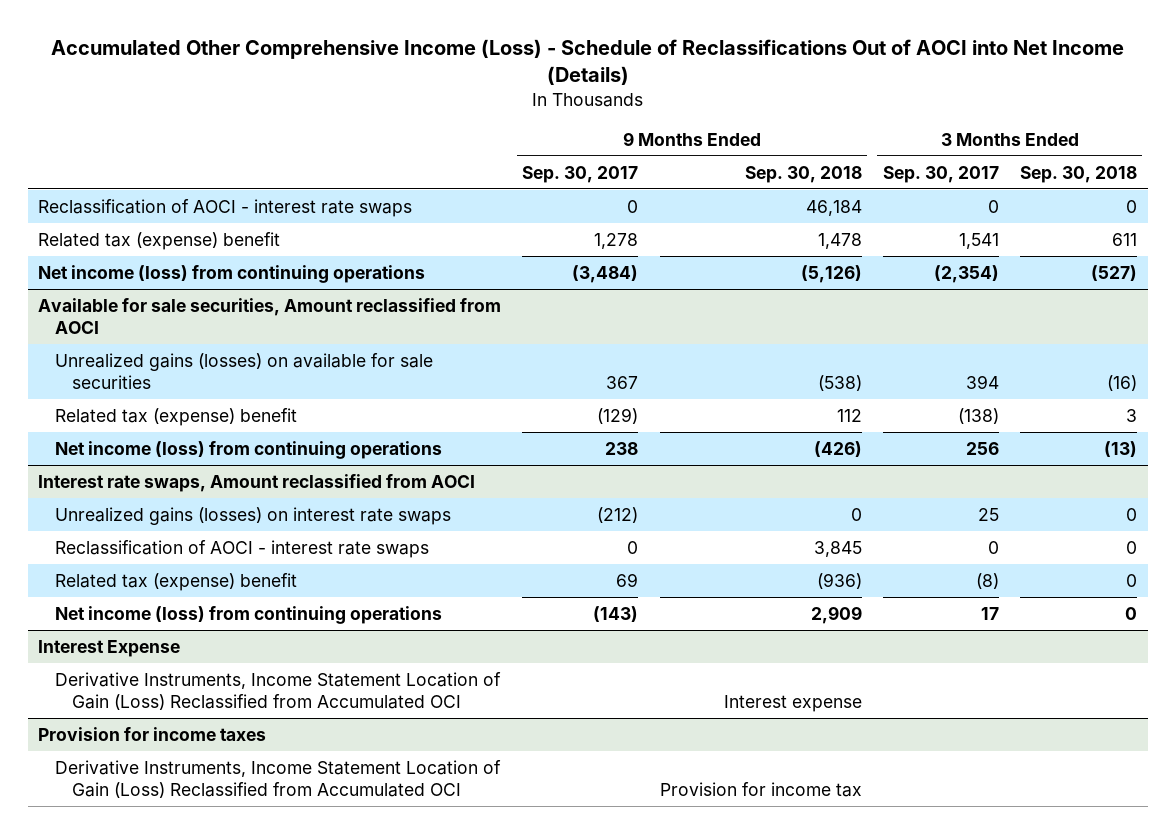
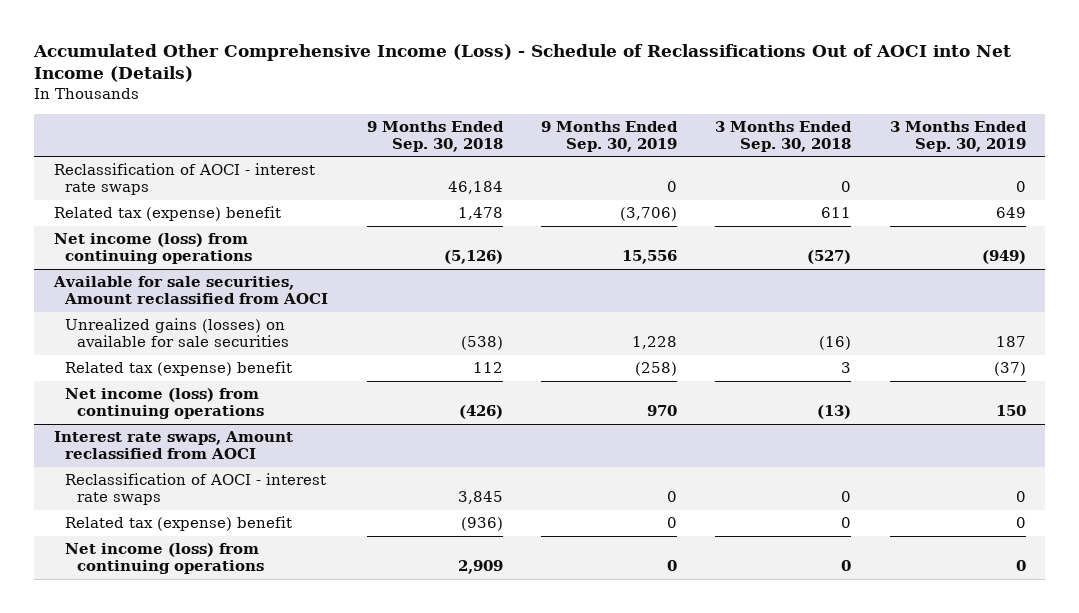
- | 9 Months Ended Sep. 30, 2017 | 9 Months Ended Sep. 30, 2018 | 3 Months Ended Sep. 30, 2017 | 3 Months Ended Sep. 30, 2018
+ | 9 Months Ended Sep. 30, 2018 | 9 Months Ended Sep. 30, 2019 | 3 Months Ended Sep. 30, 2018 | 3 Months Ended Sep. 30, 2019
@ Interest rate swaps, Amount reclassified from AOCI
- Unrealized gains (losses) on interest rate swaps | (212) | 0 | 25 | 0
- Interest Expense
- Derivative Instruments, Income Statement Location of Gain (Loss) Reclassified from Accumulated OCI | | Interest expense | |
- Provision for income taxes
- Derivative Instruments, Income Statement Location of Gain (Loss) Reclassified from Accumulated OCI | | Provision for income tax | |

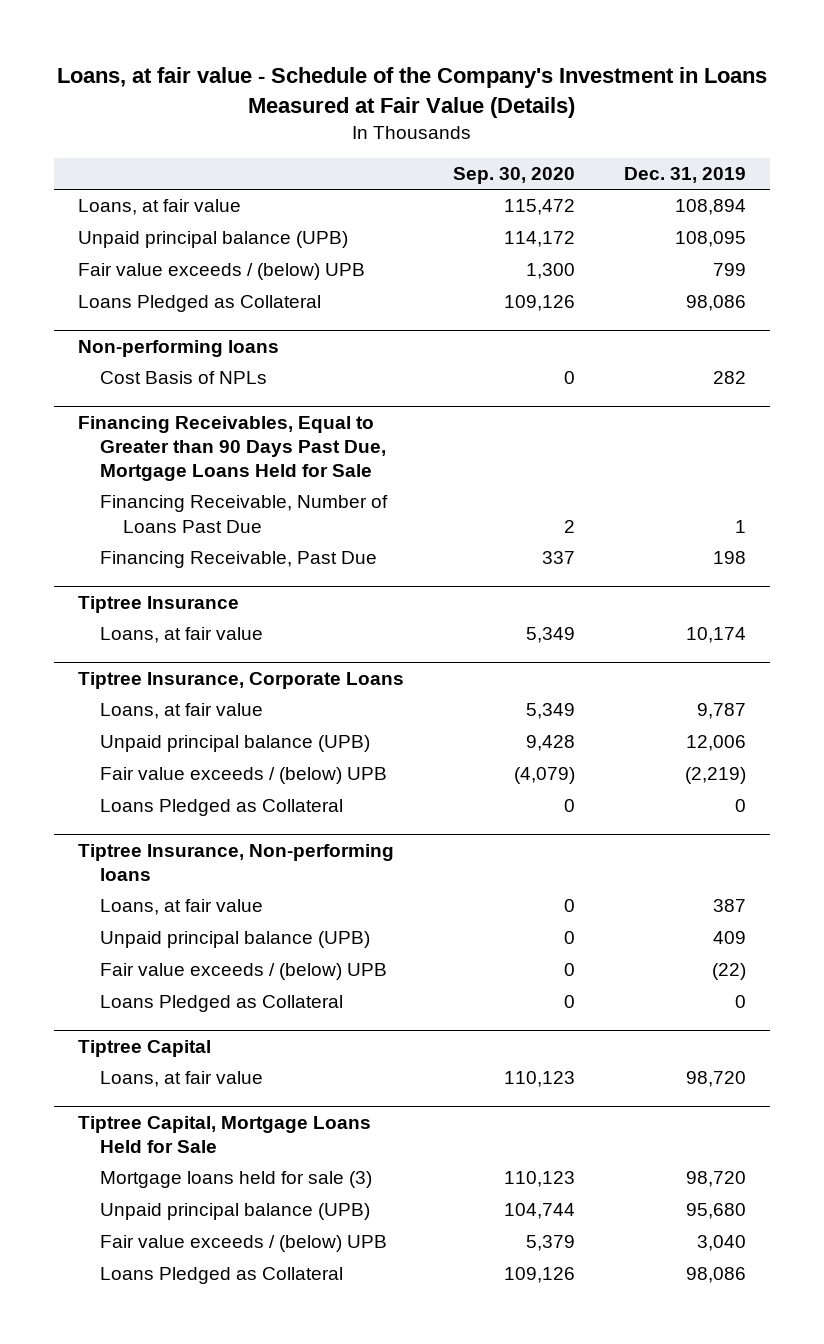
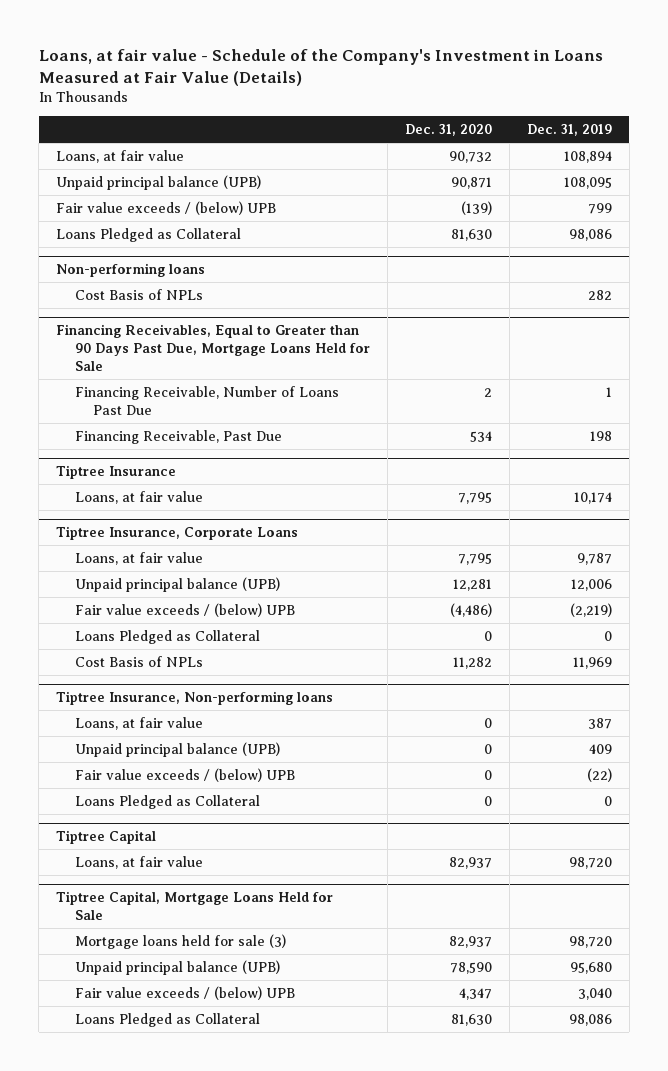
- | Sep. 30, 2020 | Dec. 31, 2019
+ | Dec. 31, 2020 | Dec. 31, 2019
@ Tiptree Insurance, Corporate Loans
+ Cost Basis of NPLs | 11,282 | 11,969

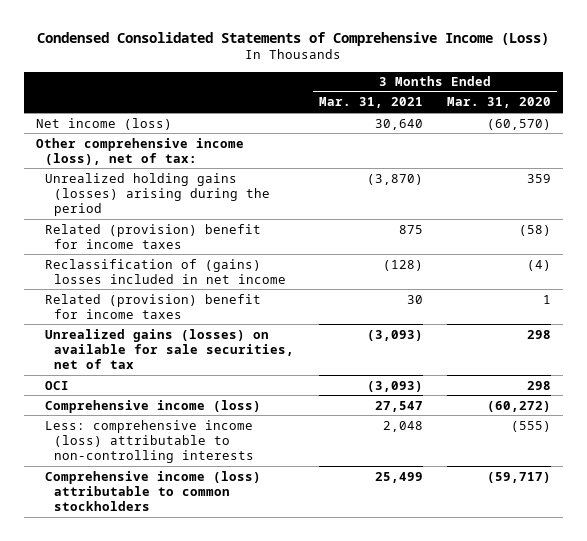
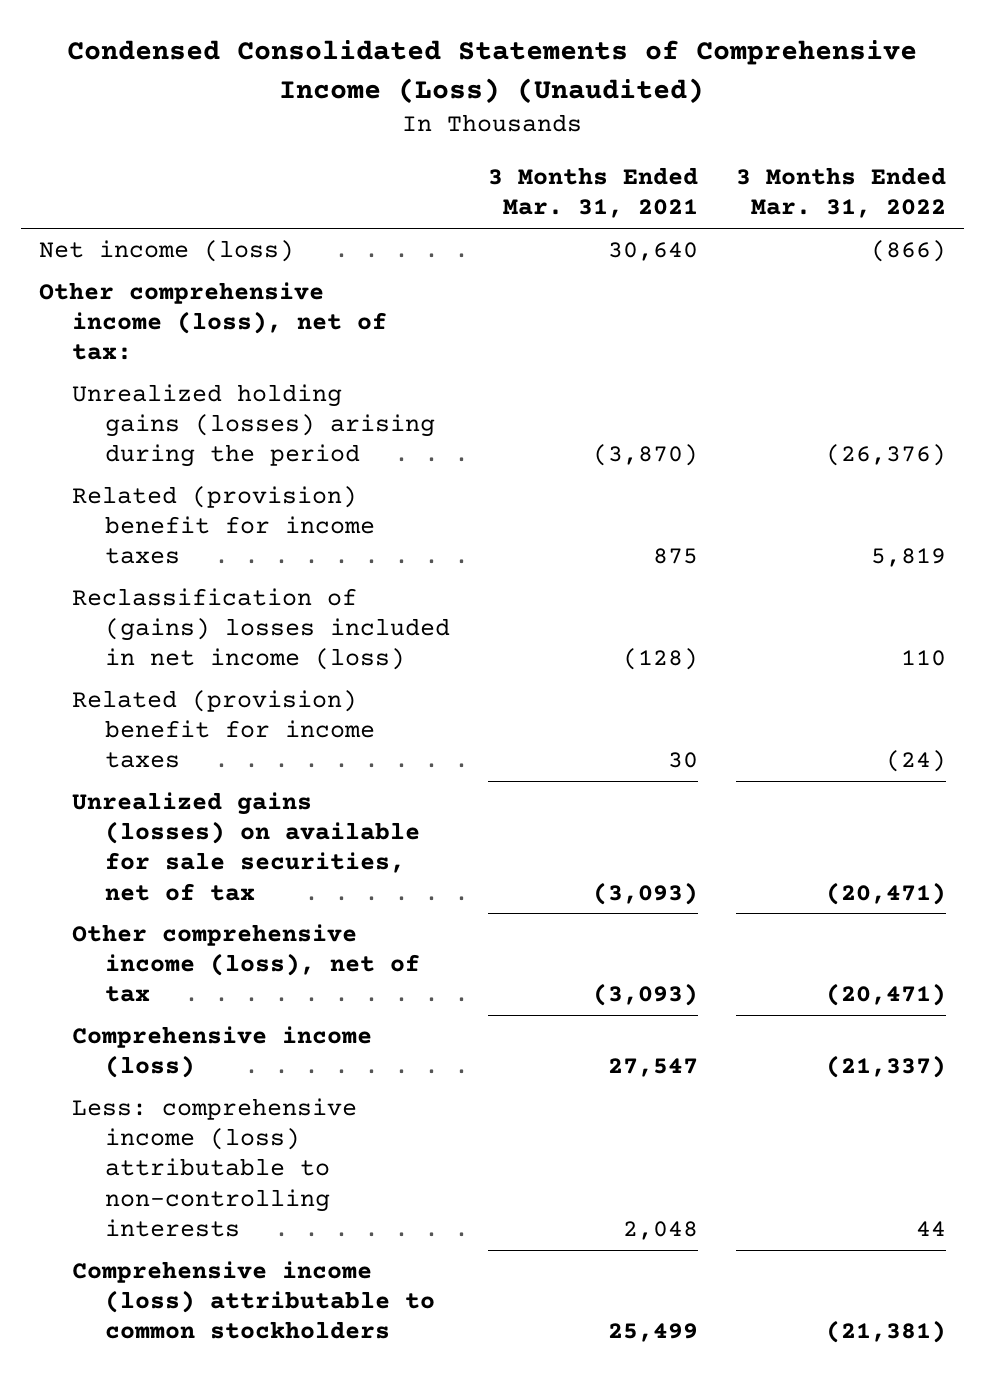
- Condensed Consolidated Statements of Comprehensive Income (Loss)
+ Condensed Consolidated Statements of Comprehensive Income (Loss) (Unaudited)
- | 3 Months Ended Mar. 31, 2021 | 3 Months Ended Mar. 31, 2020
+ | 3 Months Ended Mar. 31, 2021 | 3 Months Ended Mar. 31, 2022
- Reclassification of (gains) losses included in net income | (128) | (4)
+ Reclassification of (gains) losses included in net income (loss) | (128) | 110
- OCI | (3,093) | 298
+ Other comprehensive income (loss), net of tax | (3,093) | (20,471)

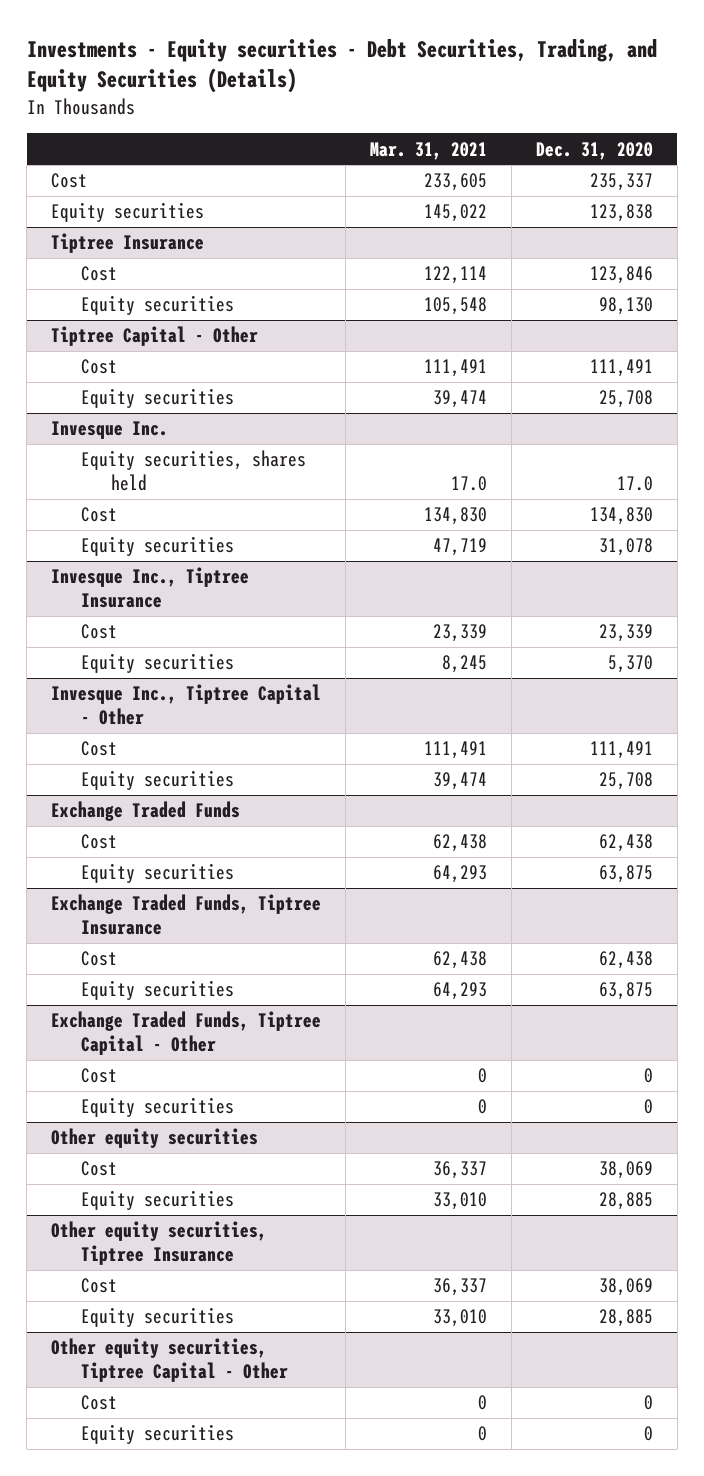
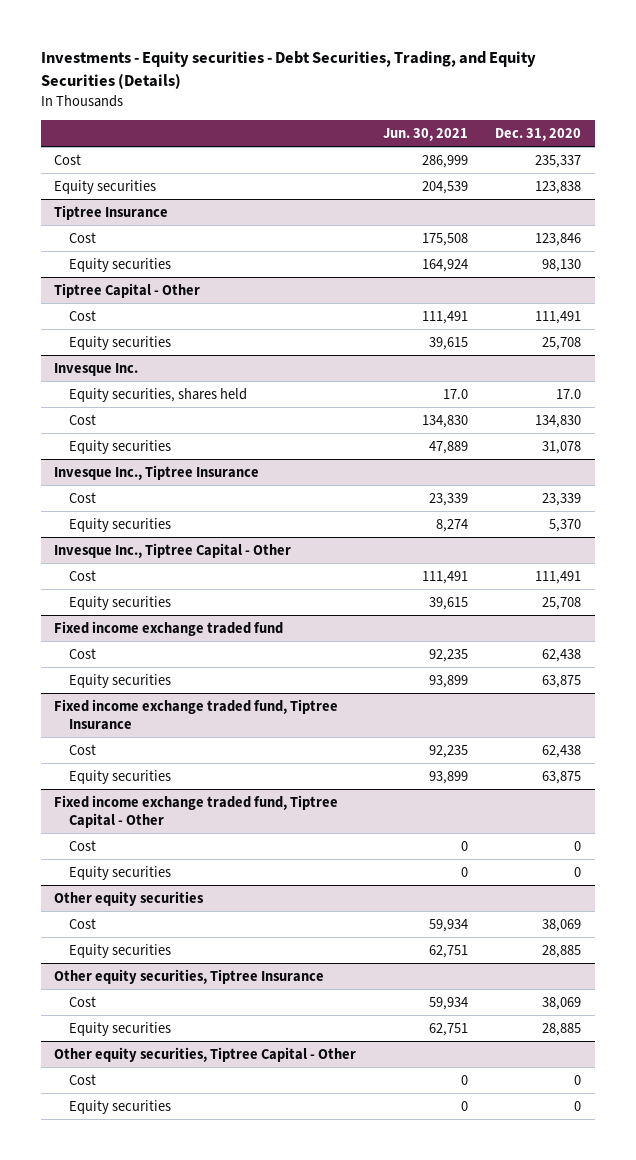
- | Mar. 31, 2021 | Dec. 31, 2020
+ | Jun. 30, 2021 | Dec. 31, 2020
- Exchange Traded Funds
+ Fixed income exchange traded fund
- Exchange Traded Funds, Tiptree Insurance
+ Fixed income exchange traded fund, Tiptree Insurance
- Exchange Traded Funds, Tiptree Capital - Other
+ Fixed income exchange traded fund, Tiptree Capital - Other

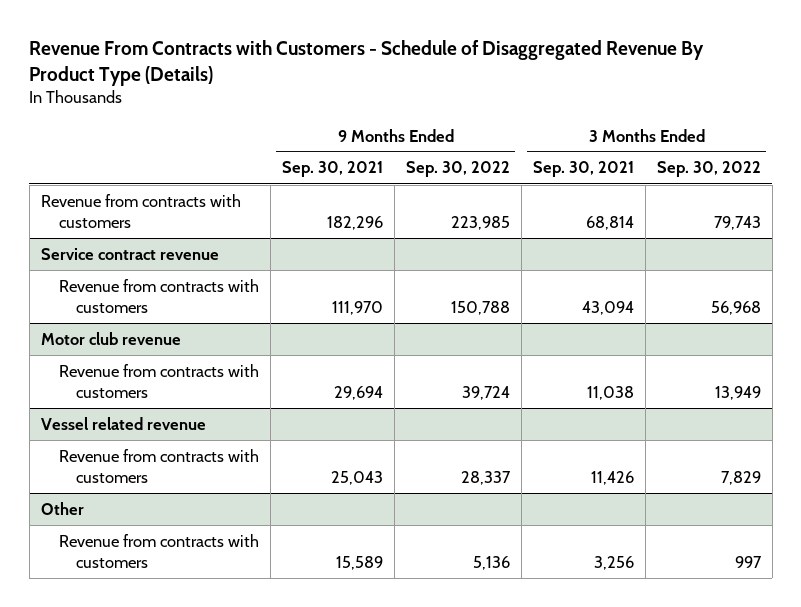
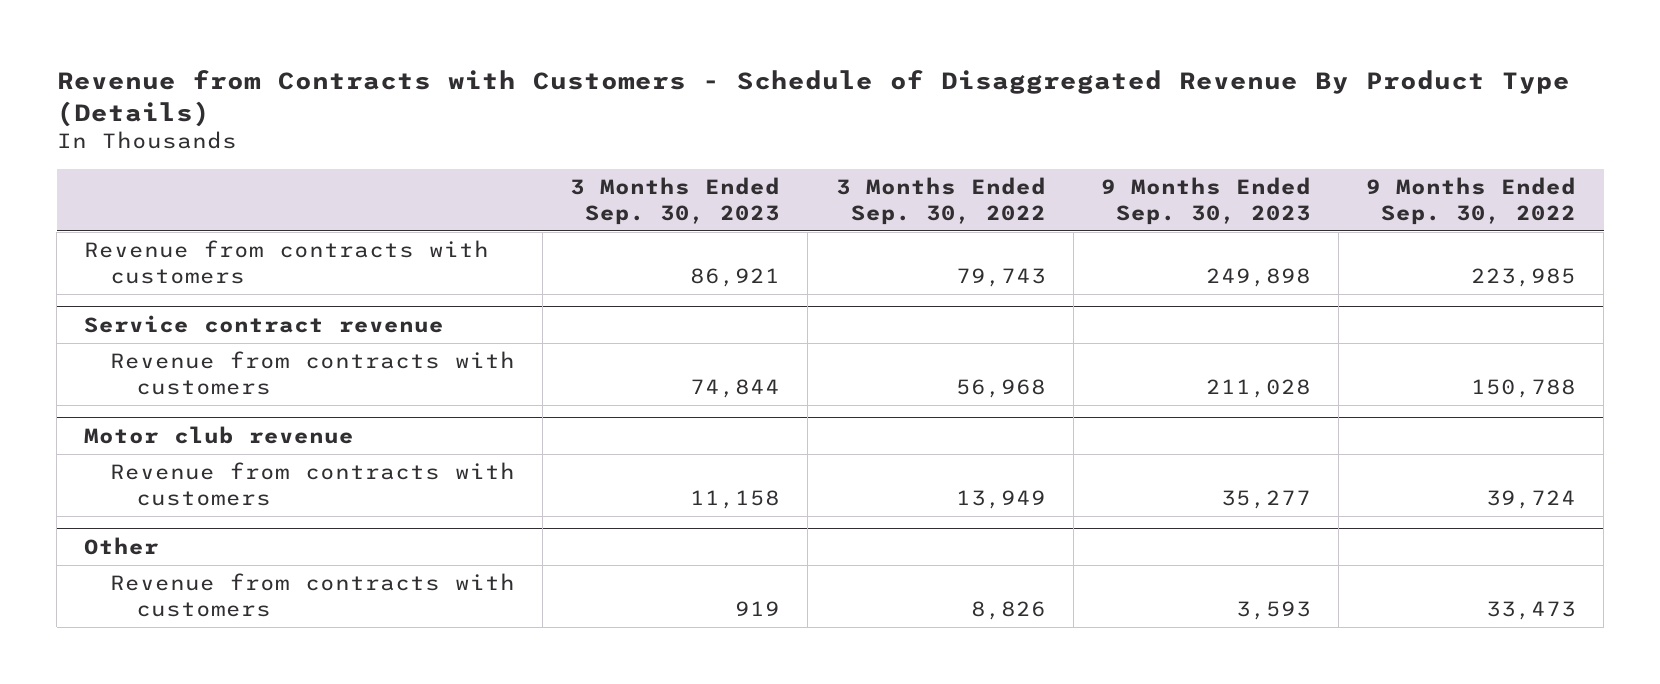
- Revenue From Contracts with Customers - Schedule of Disaggregated Revenue By Product Type (Details)
+ Revenue from Contracts with Customers - Schedule of Disaggregated Revenue By Product Type (Details)
- | 9 Months Ended Sep. 30, 2021 | 9 Months Ended Sep. 30, 2022 | 3 Months Ended Sep. 30, 2021 | 3 Months Ended Sep. 30, 2022
+ | 3 Months Ended Sep. 30, 2023 | 3 Months Ended Sep. 30, 2022 | 9 Months Ended Sep. 30, 2023 | 9 Months Ended Sep. 30, 2022
- Vessel related revenue
- Revenue from contracts with customers | 25,043 | 28,337 | 11,426 | 7,829
@ Other
- Revenue from contracts with customers | 15,589 | 5,136 | 3,256 | 997
+ Revenue from contracts with customers | 919 | 8,826 | 3,593 | 33,473

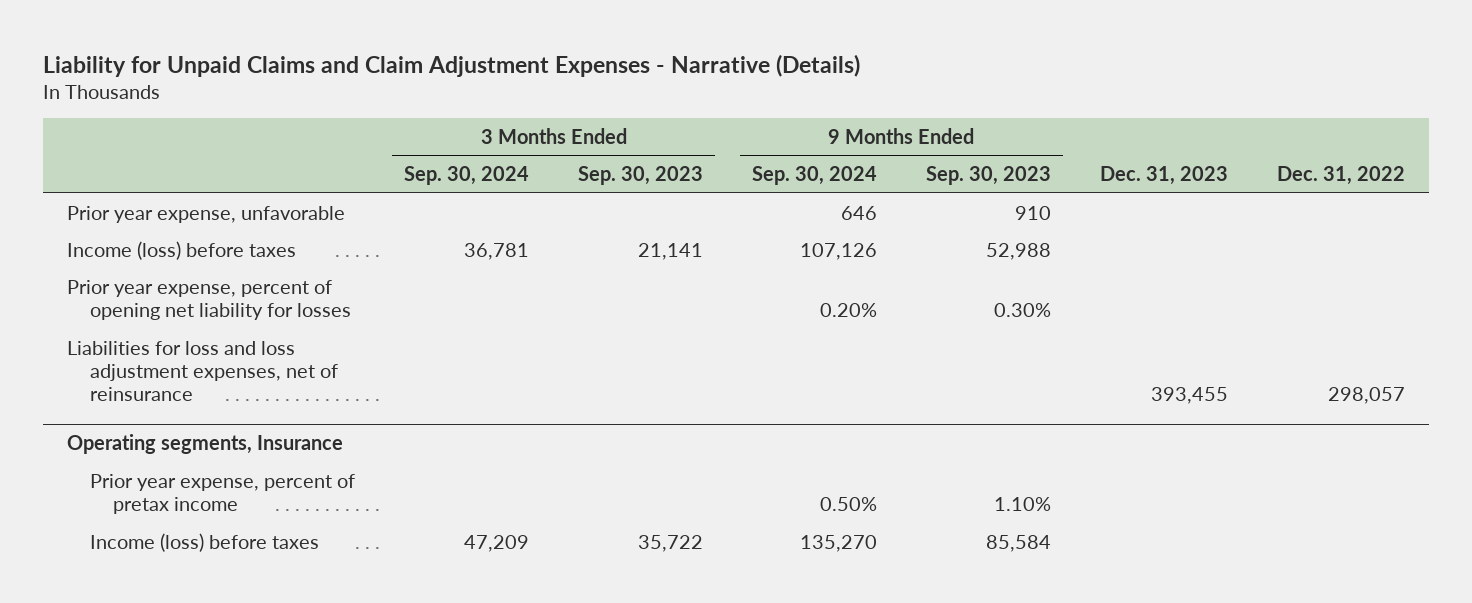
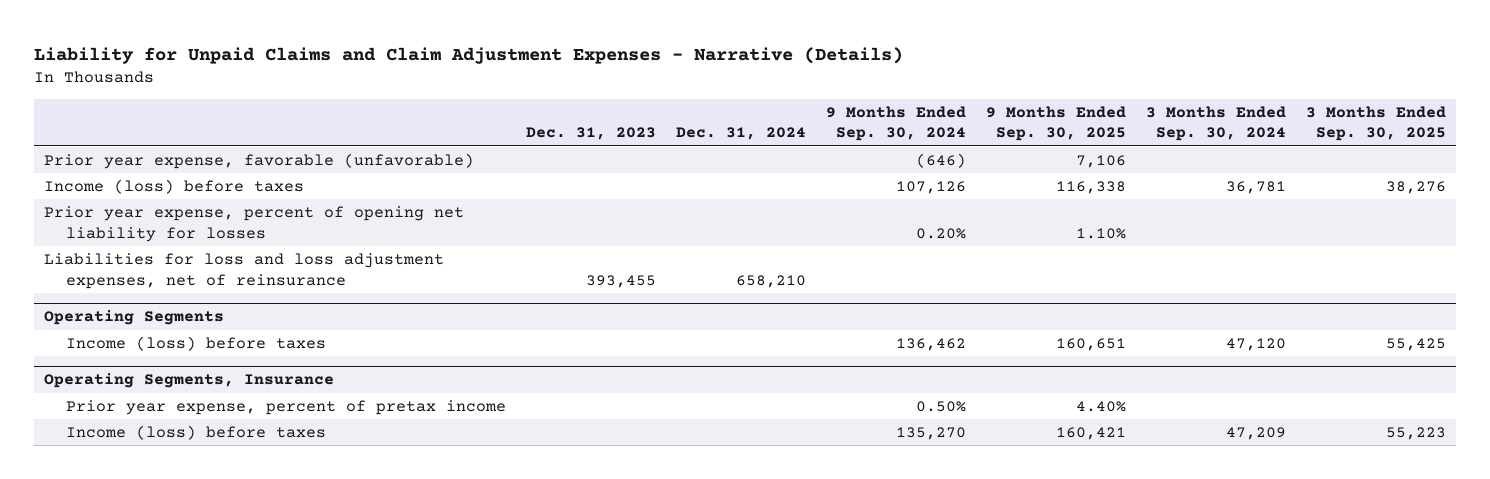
- | 3 Months Ended Sep. 30, 2024 | 3 Months Ended Sep. 30, 2023 | 9 Months Ended Sep. 30, 2024 | 9 Months Ended Sep. 30, 2023 | Dec. 31, 2023 | Dec. 31, 2022
+ | Dec. 31, 2023 | Dec. 31, 2024 | 9 Months Ended Sep. 30, 2024 | 9 Months Ended Sep. 30, 2025 | 3 Months Ended Sep. 30, 2024 | 3 Months Ended Sep. 30, 2025
- Prior year expense, unfavorable | | | 646 | 910 | |
+ Prior year expense, favorable (unfavorable) | | | (646) | 7,106 | |
- Operating segments, Insurance
+ Operating Segments
+ Income (loss) before taxes | | | 136,462 | 160,651 | 47,120 | 55,425
+ Operating Segments, Insurance

